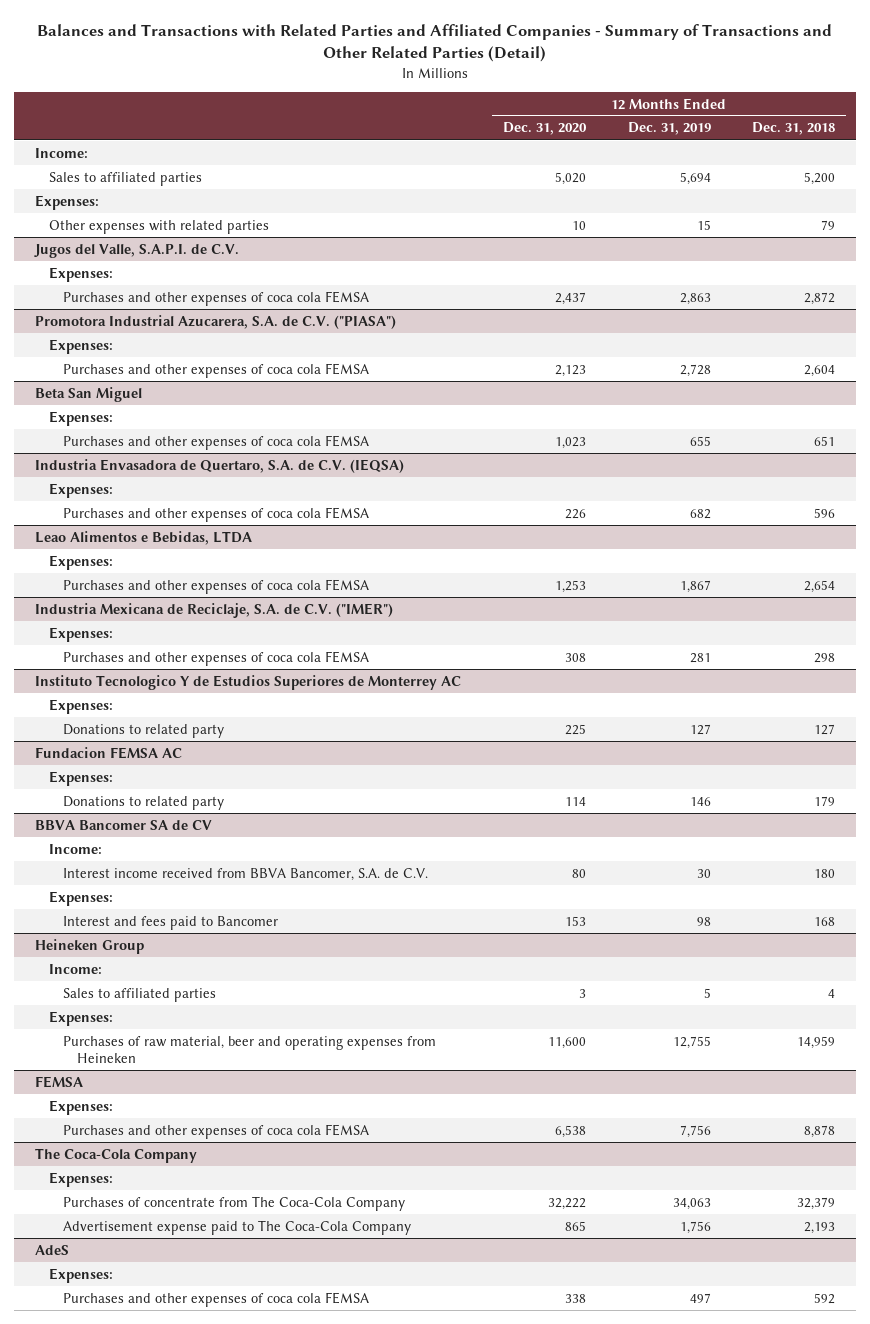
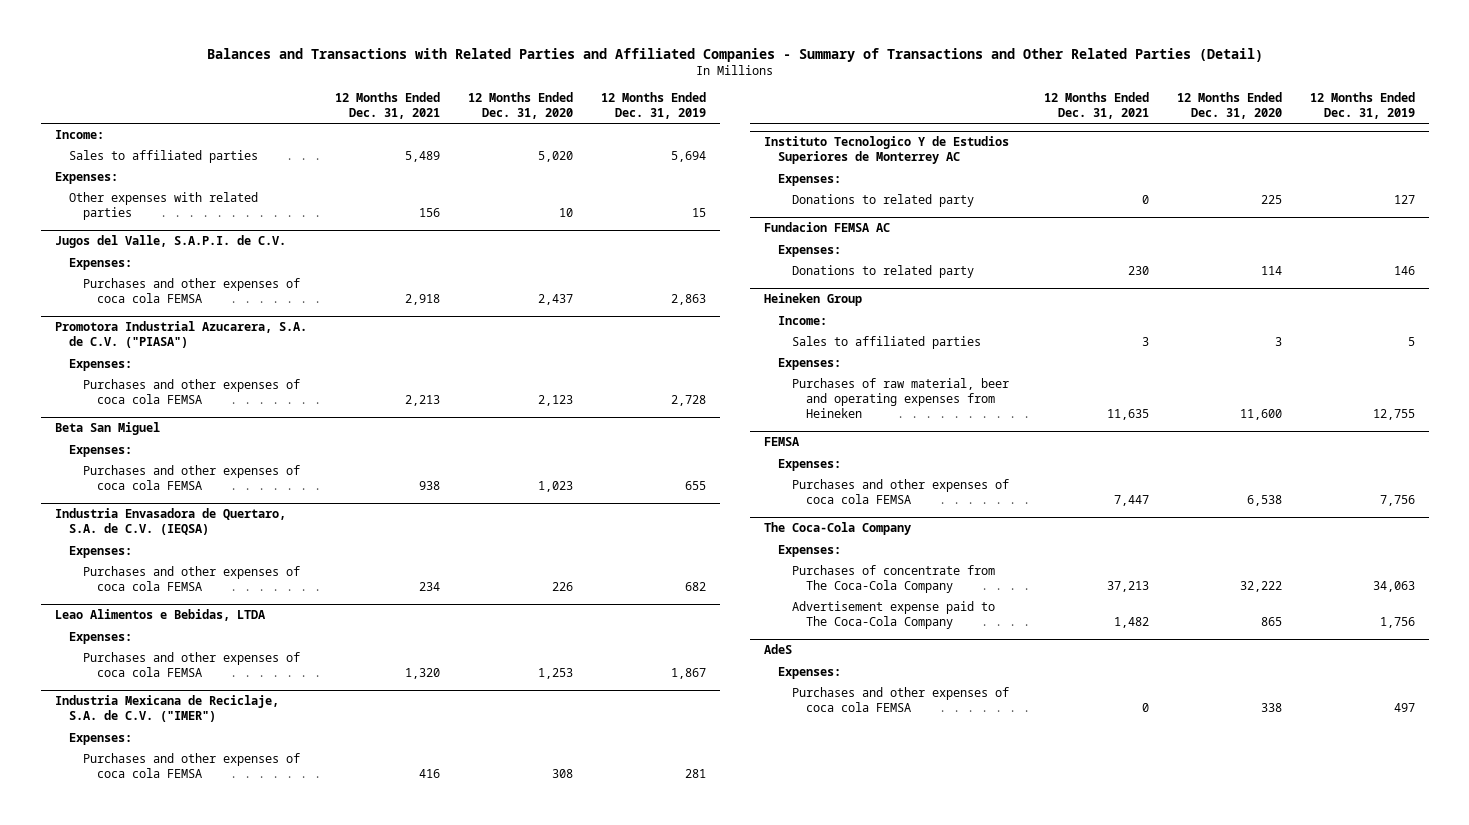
- | 12 Months Ended Dec. 31, 2020 | 12 Months Ended Dec. 31, 2019 | 12 Months Ended Dec. 31, 2018
+ | 12 Months Ended Dec. 31, 2021 | 12 Months Ended Dec. 31, 2020 | 12 Months Ended Dec. 31, 2019
- BBVA Bancomer SA de CV
- Income:
- Interest income received from BBVA Bancomer, S.A. de C.V. | 80 | 30 | 180
- Expenses:
- Interest and fees paid to Bancomer | 153 | 98 | 168

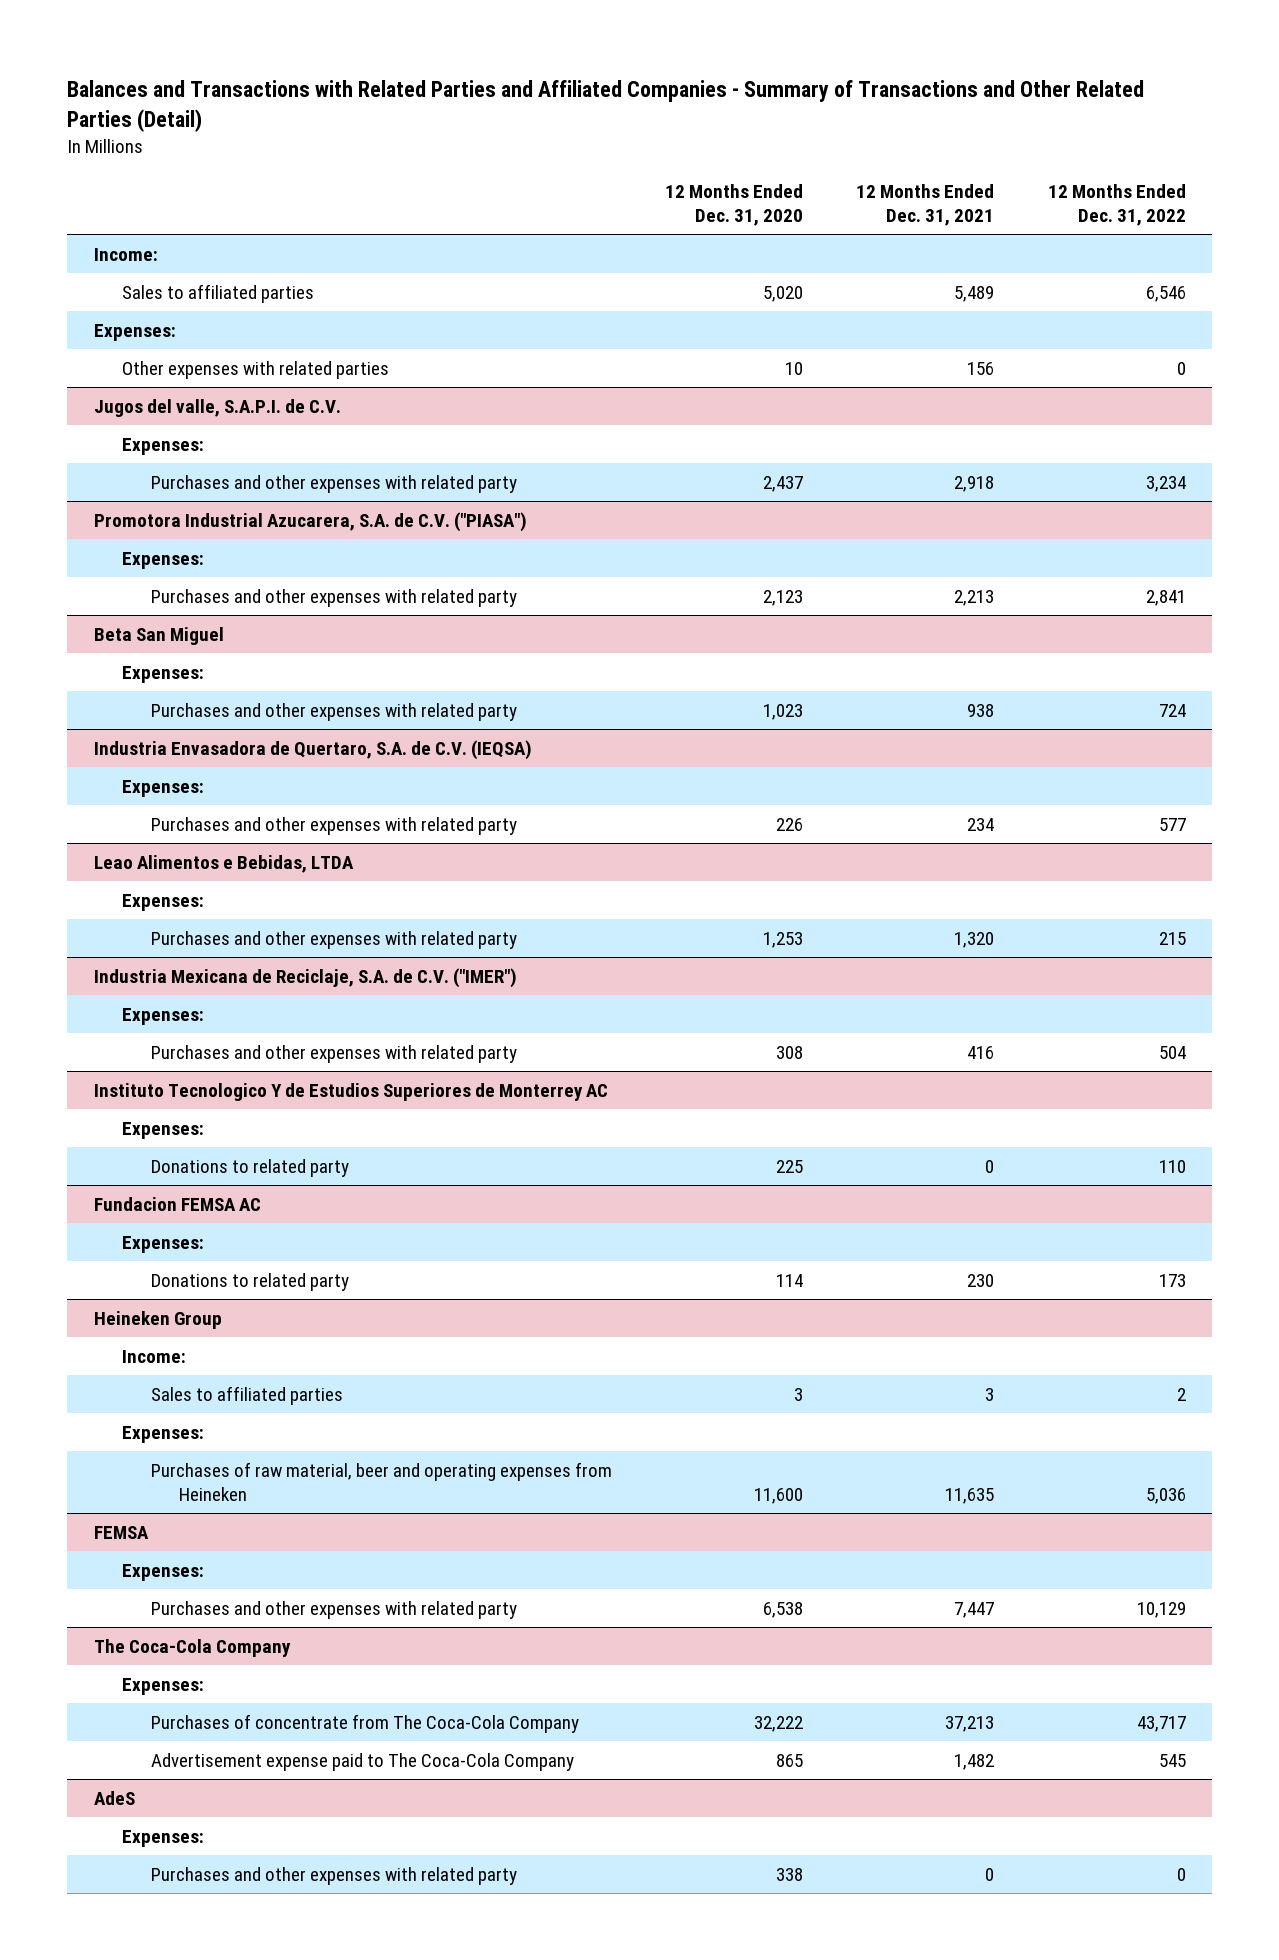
- | 12 Months Ended Dec. 31, 2021 | 12 Months Ended Dec. 31, 2020 | 12 Months Ended Dec. 31, 2019
+ | 12 Months Ended Dec. 31, 2020 | 12 Months Ended Dec. 31, 2021 | 12 Months Ended Dec. 31, 2022
- Jugos del Valle, S.A.P.I. de C.V.
+ Jugos del valle, S.A.P.I. de C.V.
- Purchases and other expenses of coca cola FEMSA | 2,918 | 2,437 | 2,863
+ Purchases and other expenses with related party | 2,437 | 2,918 | 3,234
@ Promotora Industrial Azucarera, S.A. de C.V. ("PIASA")
- Purchases and other expenses of coca cola FEMSA | 2,213 | 2,123 | 2,728
+ Purchases and other expenses with related party | 2,123 | 2,213 | 2,841
@ Beta San Miguel
- Purchases and other expenses of coca cola FEMSA | 938 | 1,023 | 655
+ Purchases and other expenses with related party | 1,023 | 938 | 724
@ Industria Envasadora de Quertaro, S.A. de C.V. (IEQSA)
- Purchases and other expenses of coca cola FEMSA | 234 | 226 | 682
+ Purchases and other expenses with related party | 226 | 234 | 577
@ Leao Alimentos e Bebidas, LTDA
- Purchases and other expenses of coca cola FEMSA | 1,320 | 1,253 | 1,867
+ Purchases and other expenses with related party | 1,253 | 1,320 | 215
@ Industria Mexicana de Reciclaje, S.A. de C.V. ("IMER")
- Purchases and other expenses of coca cola FEMSA | 416 | 308 | 281
+ Purchases and other expenses with related party | 308 | 416 | 504
@ FEMSA
- Purchases and other expenses of coca cola FEMSA | 7,447 | 6,538 | 7,756
+ Purchases and other expenses with related party | 6,538 | 7,447 | 10,129
@ AdeS
- Purchases and other expenses of coca cola FEMSA | 0 | 338 | 497
+ Purchases and other expenses with related party | 338 | 0 | 0

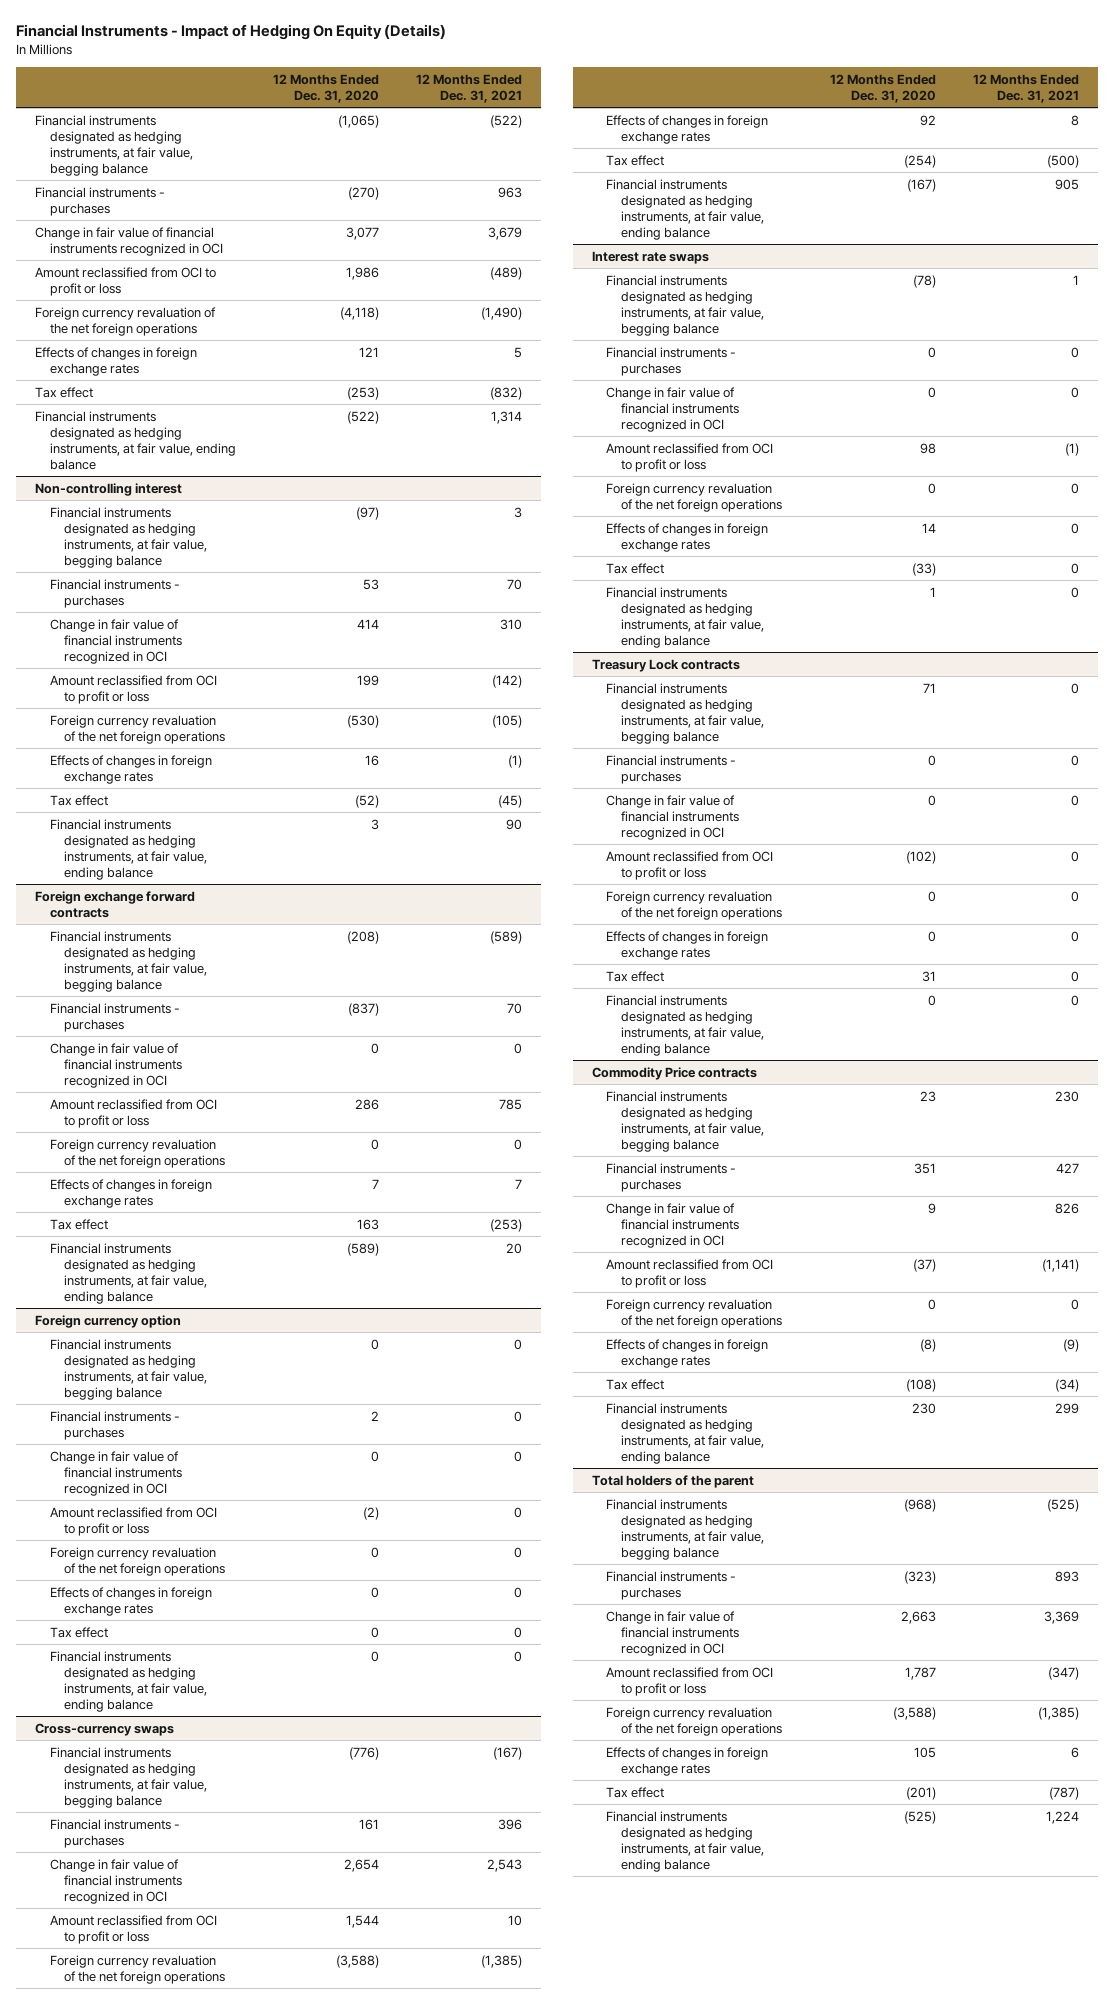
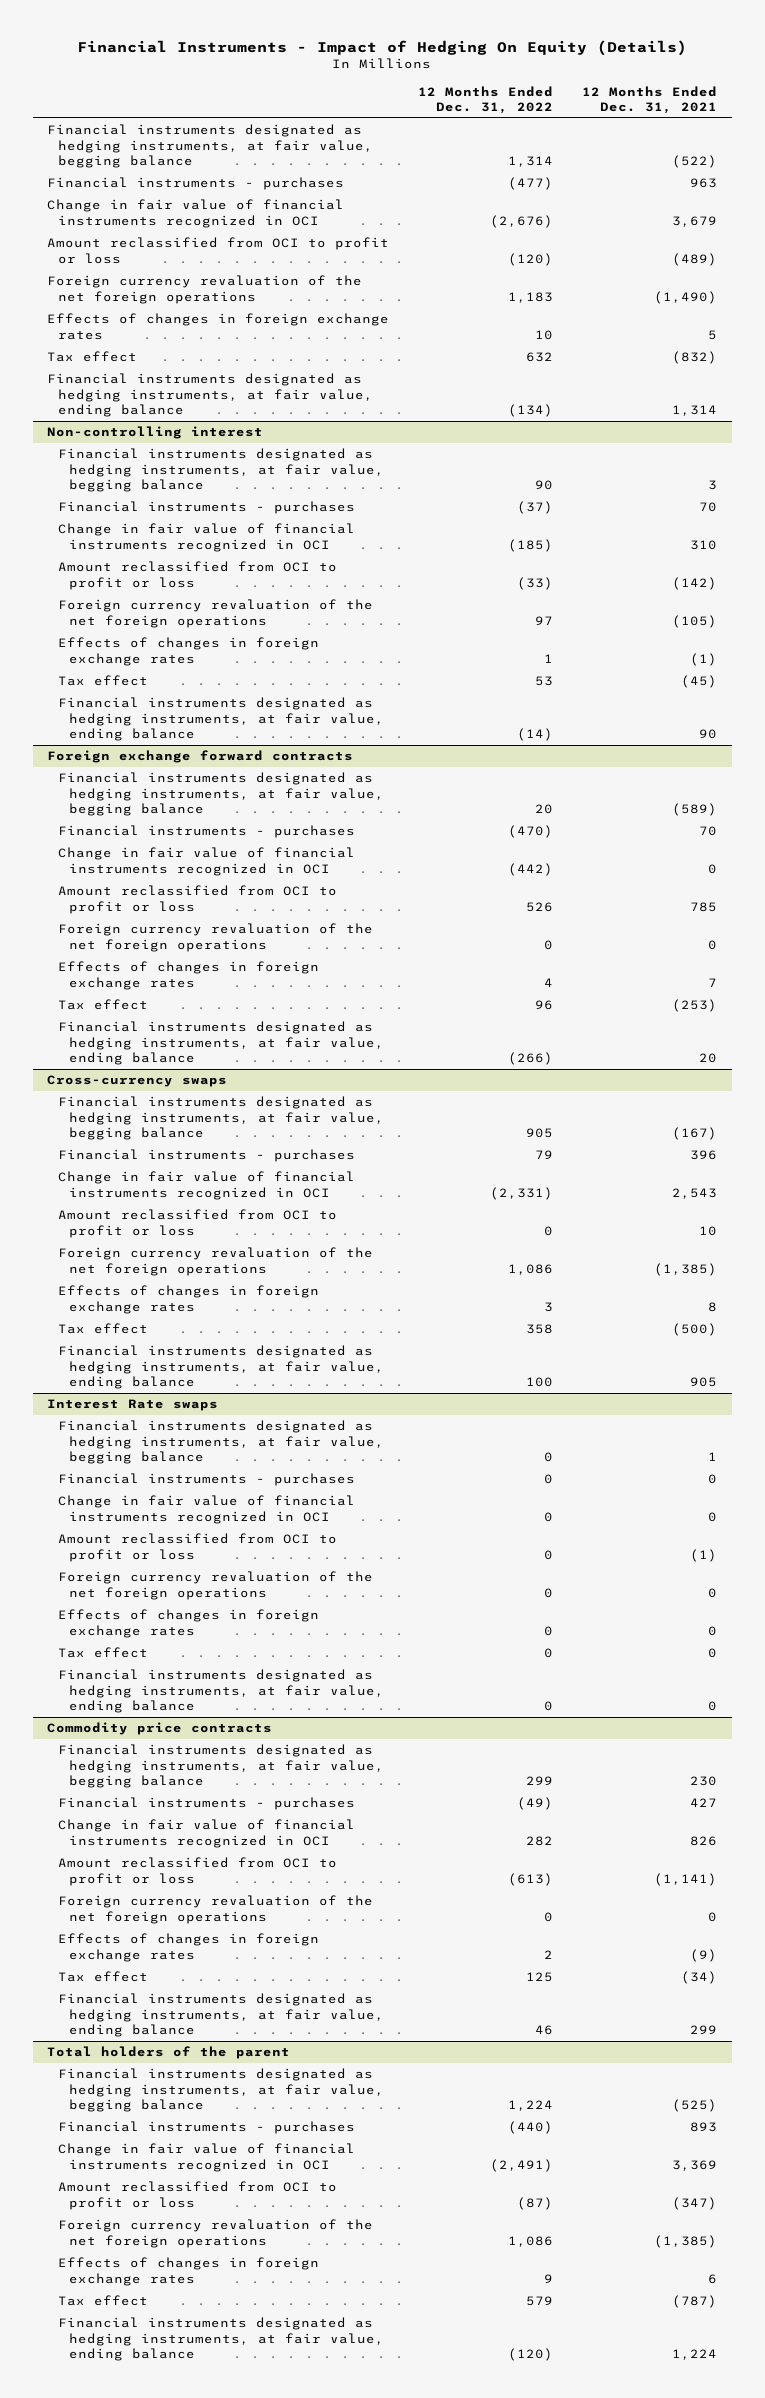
- | 12 Months Ended Dec. 31, 2020 | 12 Months Ended Dec. 31, 2021
+ | 12 Months Ended Dec. 31, 2022 | 12 Months Ended Dec. 31, 2021
- Foreign currency option
- Financial instruments designated as hedging instruments, at fair value, begging balance | 0 | 0
- Financial instruments - purchases | 2 | 0
- Change in fair value of financial instruments recognized in OCI | 0 | 0
- Amount reclassified from OCI to profit or loss | (2) | 0
- Foreign currency revaluation of the net foreign operations | 0 | 0
- Effects of changes in foreign exchange rates | 0 | 0
- Tax effect | 0 | 0
- Financial instruments designated as hedging instruments, at fair value, ending balance | 0 | 0
- Interest rate swaps
+ Interest Rate swaps
- Treasury Lock contracts
- Financial instruments designated as hedging instruments, at fair value, begging balance | 71 | 0
- Financial instruments - purchases | 0 | 0
- Change in fair value of financial instruments recognized in OCI | 0 | 0
- Amount reclassified from OCI to profit or loss | (102) | 0
- Foreign currency revaluation of the net foreign operations | 0 | 0
- Effects of changes in foreign exchange rates | 0 | 0
- Tax effect | 31 | 0
- Financial instruments designated as hedging instruments, at fair value, ending balance | 0 | 0
- Commodity Price contracts
+ Commodity price contracts

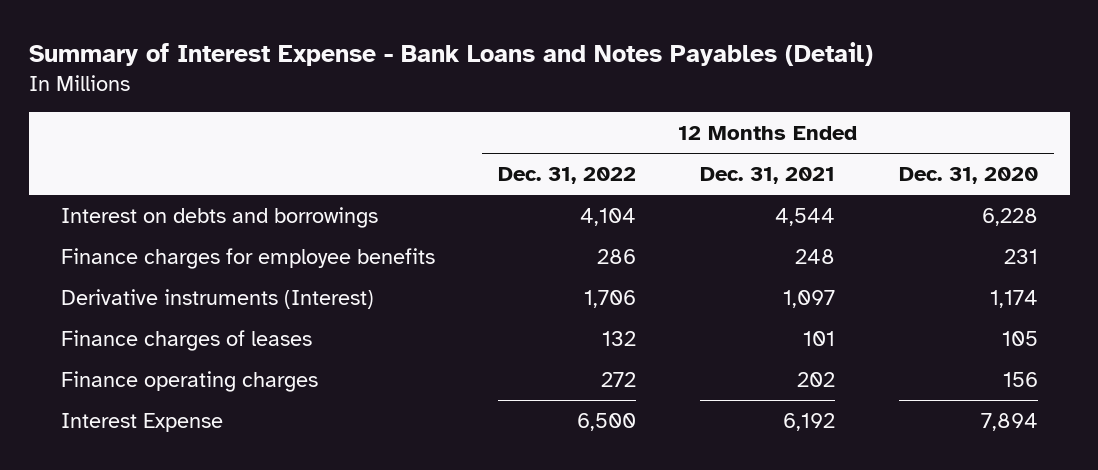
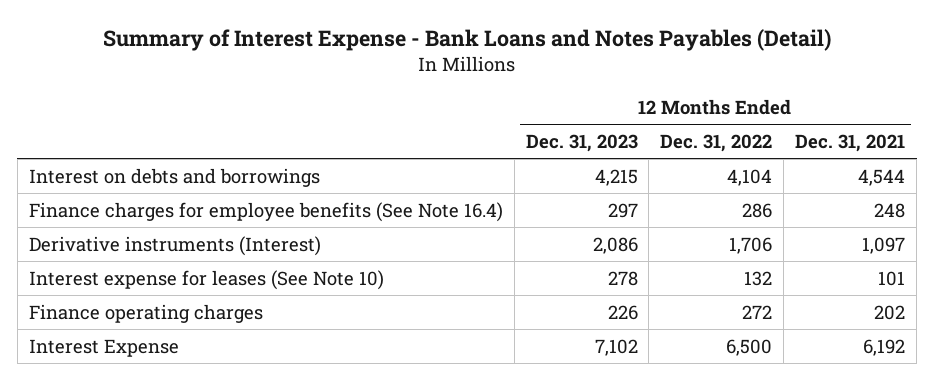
- | 12 Months Ended Dec. 31, 2022 | 12 Months Ended Dec. 31, 2021 | 12 Months Ended Dec. 31, 2020
+ | 12 Months Ended Dec. 31, 2023 | 12 Months Ended Dec. 31, 2022 | 12 Months Ended Dec. 31, 2021
- Finance charges for employee benefits | 286 | 248 | 231
+ Finance charges for employee benefits (See Note 16.4) | 297 | 286 | 248
- Finance charges of leases | 132 | 101 | 105
+ Interest expense for leases (See Note 10) | 278 | 132 | 101

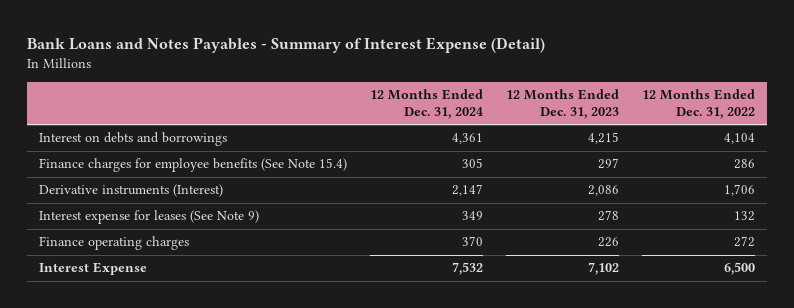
- Summary of Interest Expense - Bank Loans and Notes Payables (Detail)
+ Bank Loans and Notes Payables - Summary of Interest Expense (Detail)
- | 12 Months Ended Dec. 31, 2023 | 12 Months Ended Dec. 31, 2022 | 12 Months Ended Dec. 31, 2021
+ | 12 Months Ended Dec. 31, 2024 | 12 Months Ended Dec. 31, 2023 | 12 Months Ended Dec. 31, 2022
- Finance charges for employee benefits (See Note 16.4) | 297 | 286 | 248
+ Finance charges for employee benefits (See Note 15.4) | 305 | 297 | 286
- Interest expense for leases (See Note 10) | 278 | 132 | 101
+ Interest expense for leases (See Note 9) | 349 | 278 | 132

